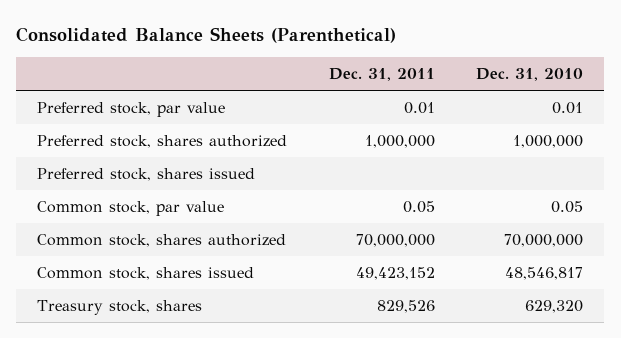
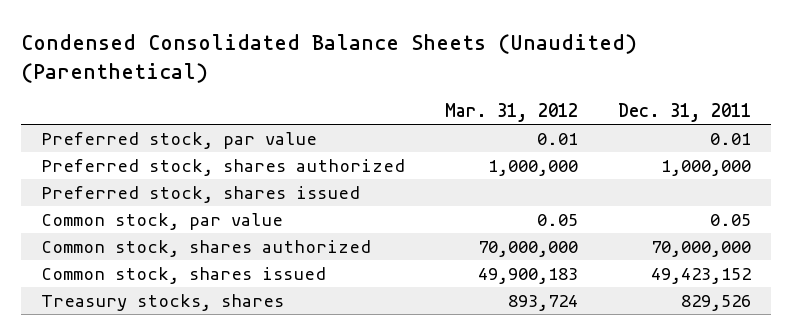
- Consolidated Balance Sheets (Parenthetical)
+ Condensed Consolidated Balance Sheets (Unaudited) (Parenthetical)
- | Dec. 31, 2011 | Dec. 31, 2010
+ | Mar. 31, 2012 | Dec. 31, 2011
- Treasury stock, shares | 829,526 | 629,320
+ Treasury stocks, shares | 893,724 | 829,526

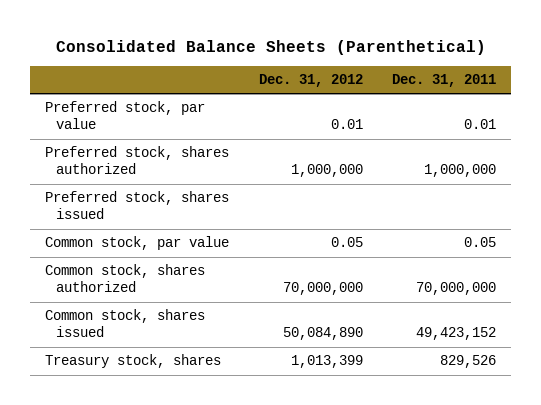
- Condensed Consolidated Balance Sheets (Unaudited) (Parenthetical)
+ Consolidated Balance Sheets (Parenthetical)
- | Mar. 31, 2012 | Dec. 31, 2011
+ | Dec. 31, 2012 | Dec. 31, 2011
- Treasury stocks, shares | 893,724 | 829,526
+ Treasury stock, shares | 1,013,399 | 829,526

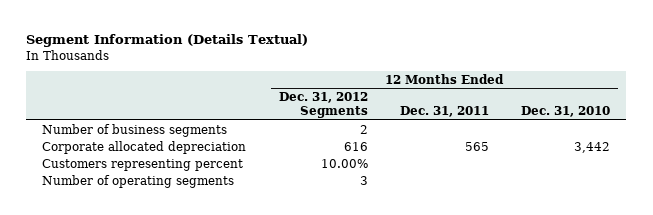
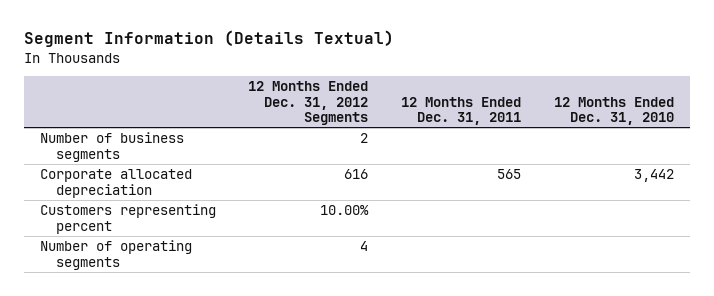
- Number of operating segments | 3 | |
+ Number of operating segments | 4 | |

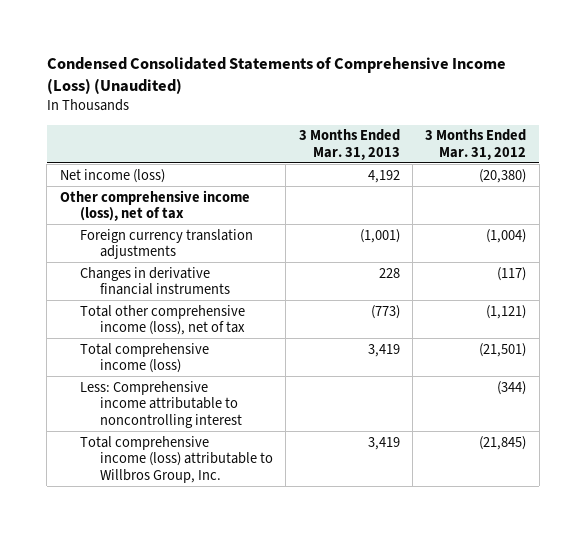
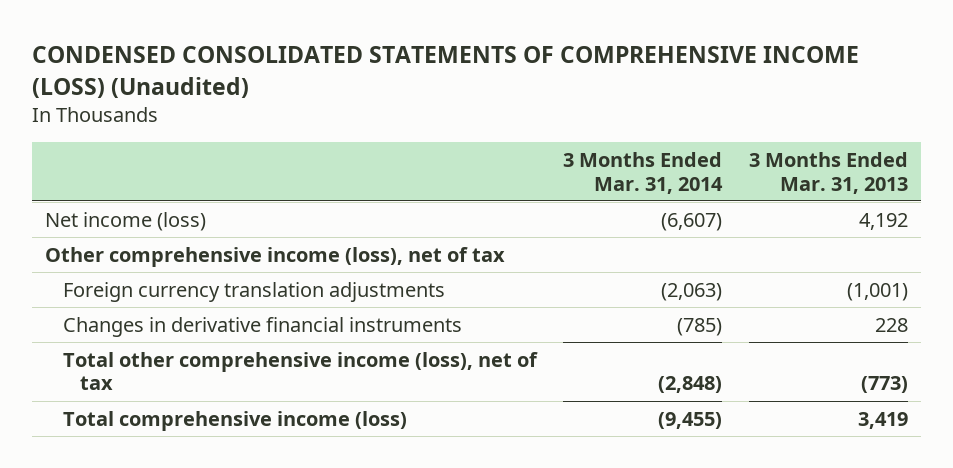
- Condensed Consolidated Statements of Comprehensive Income (Loss) (Unaudited)
+ CONDENSED CONSOLIDATED STATEMENTS OF COMPREHENSIVE INCOME (LOSS) (Unaudited)
- | 3 Months Ended Mar. 31, 2013 | 3 Months Ended Mar. 31, 2012
+ | 3 Months Ended Mar. 31, 2014 | 3 Months Ended Mar. 31, 2013
- Less: Comprehensive income attributable to noncontrolling interest | | (344)
- Total comprehensive income (loss) attributable to Willbros Group, Inc. | 3,419 | (21,845)

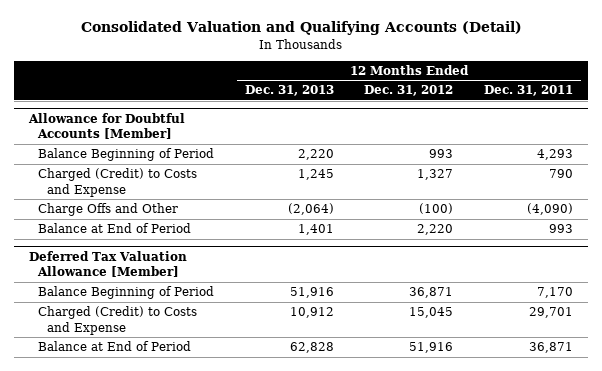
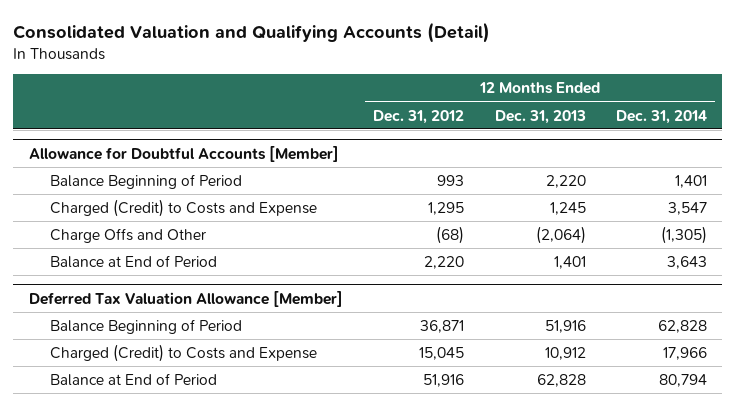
- | 12 Months Ended Dec. 31, 2013 | 12 Months Ended Dec. 31, 2012 | 12 Months Ended Dec. 31, 2011
+ | 12 Months Ended Dec. 31, 2012 | 12 Months Ended Dec. 31, 2013 | 12 Months Ended Dec. 31, 2014
@ Allowance for Doubtful Accounts [Member]
- Charged (Credit) to Costs and Expense | 1,245 | 1,327 | 790
- Charge Offs and Other | (2,064) | (100) | (4,090)
+ Charged (Credit) to Costs and Expense | 1,295 | 1,245 | 3,547
+ Charge Offs and Other | (68) | (2,064) | (1,305)

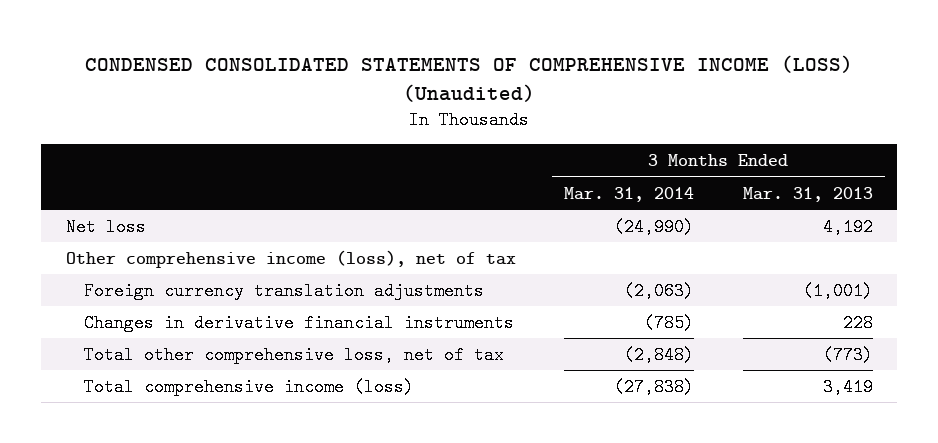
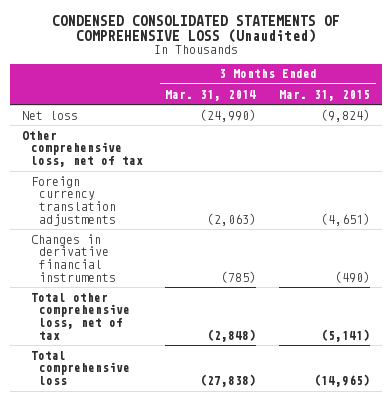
- CONDENSED CONSOLIDATED STATEMENTS OF COMPREHENSIVE INCOME (LOSS) (Unaudited)
+ CONDENSED CONSOLIDATED STATEMENTS OF COMPREHENSIVE LOSS (Unaudited)
- | 3 Months Ended Mar. 31, 2014 | 3 Months Ended Mar. 31, 2013
+ | 3 Months Ended Mar. 31, 2014 | 3 Months Ended Mar. 31, 2015
- Other comprehensive income (loss), net of tax
+ Other comprehensive loss, net of tax
- Total comprehensive income (loss) | (27,838) | 3,419
+ Total comprehensive loss | (27,838) | (14,965)

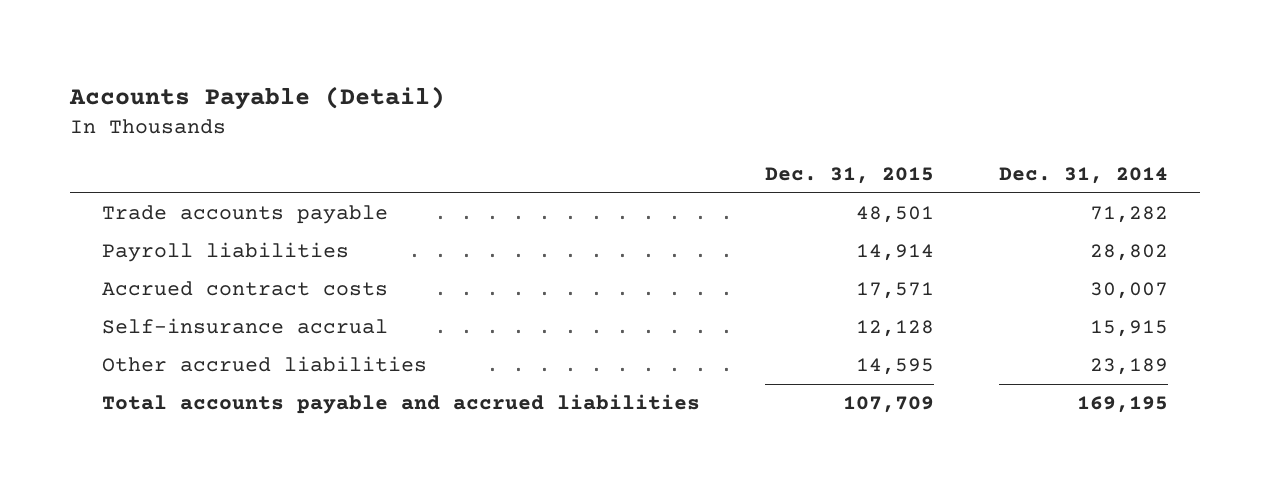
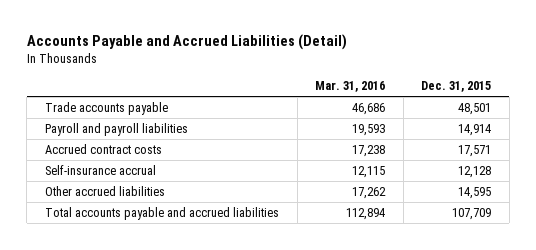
- Accounts Payable (Detail)
+ Accounts Payable and Accrued Liabilities (Detail)
- | Dec. 31, 2015 | Dec. 31, 2014
+ | Mar. 31, 2016 | Dec. 31, 2015
- Payroll liabilities | 14,914 | 28,802
+ Payroll and payroll liabilities | 19,593 | 14,914

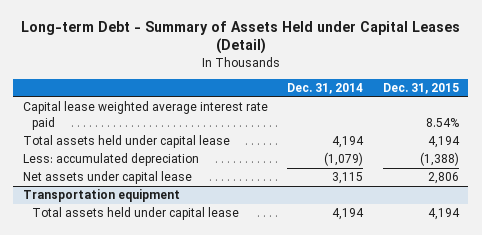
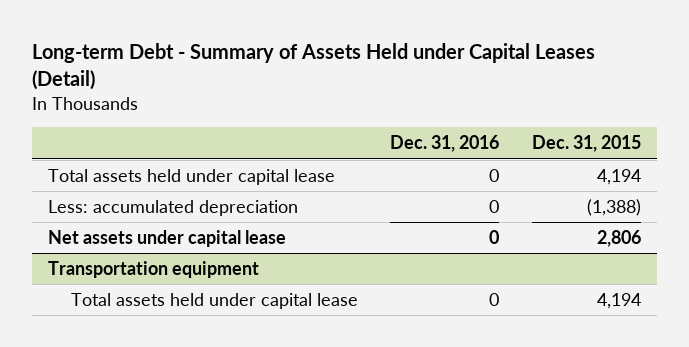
- | Dec. 31, 2014 | Dec. 31, 2015
+ | Dec. 31, 2016 | Dec. 31, 2015
- Capital lease weighted average interest rate paid | | 8.54%

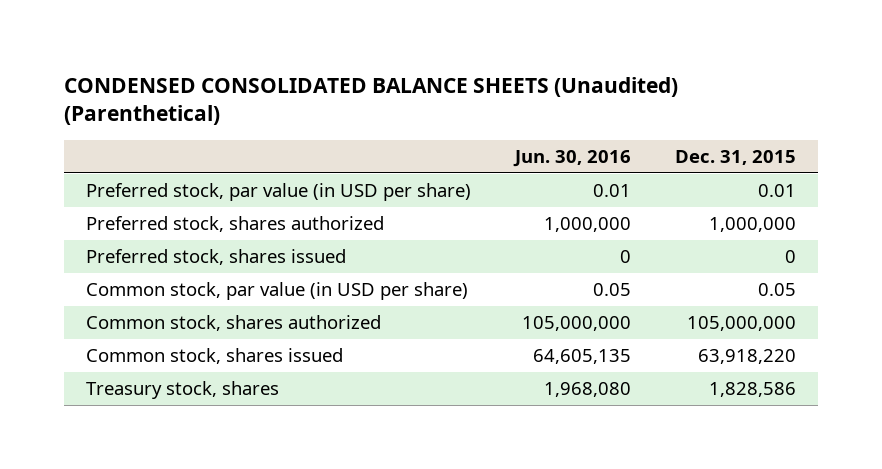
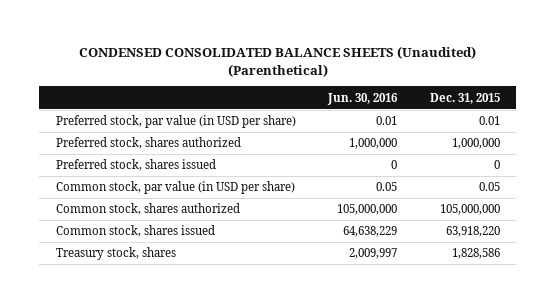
- Common stock, shares issued | 64,605,135 | 63,918,220
- Treasury stock, shares | 1,968,080 | 1,828,586
+ Common stock, shares issued | 64,638,229 | 63,918,220
+ Treasury stock, shares | 2,009,997 | 1,828,586

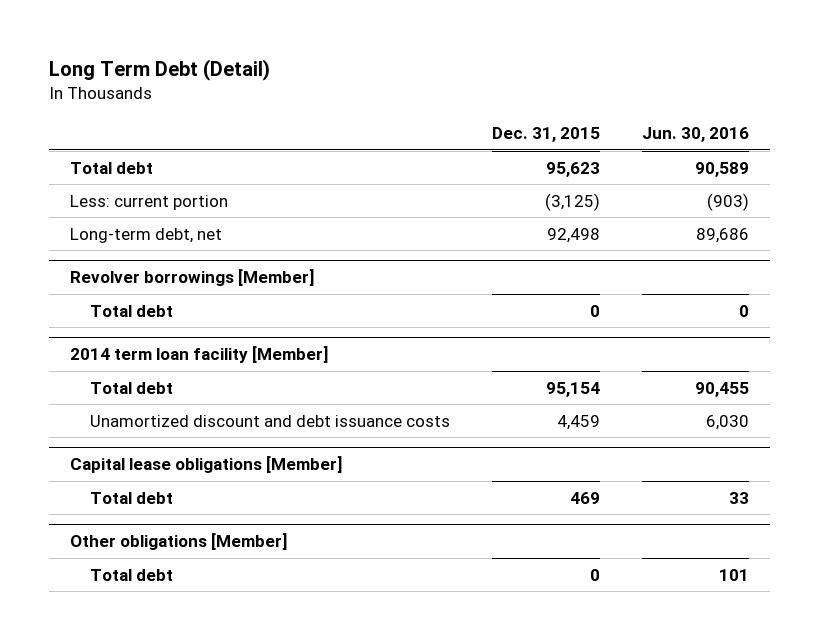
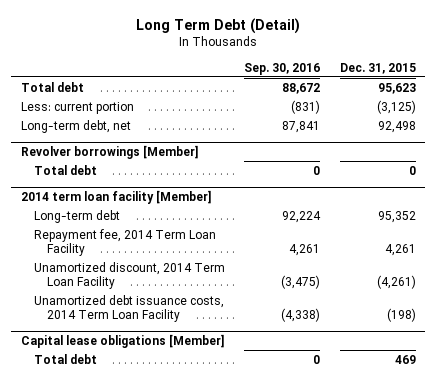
- | Dec. 31, 2015 | Jun. 30, 2016
+ | Sep. 30, 2016 | Dec. 31, 2015
@ 2014 term loan facility [Member]
- Total debt | 95,154 | 90,455
- Unamortized discount and debt issuance costs | 4,459 | 6,030
+ Long-term debt | 92,224 | 95,352
+ Repayment fee, 2014 Term Loan Facility | 4,261 | 4,261
+ Unamortized discount, 2014 Term Loan Facility | (3,475) | (4,261)
+ Unamortized debt issuance costs, 2014 Term Loan Facility | (4,338) | (198)
- Other obligations [Member]
- Total debt | 0 | 101

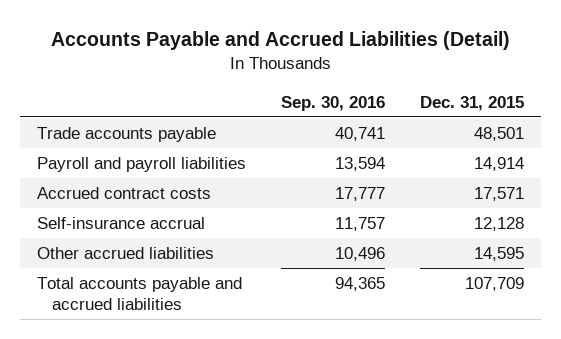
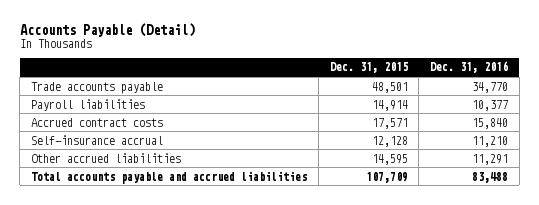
- Accounts Payable and Accrued Liabilities (Detail)
+ Accounts Payable (Detail)
- | Sep. 30, 2016 | Dec. 31, 2015
+ | Dec. 31, 2015 | Dec. 31, 2016
- Payroll and payroll liabilities | 13,594 | 14,914
+ Payroll liabilities | 14,914 | 10,377

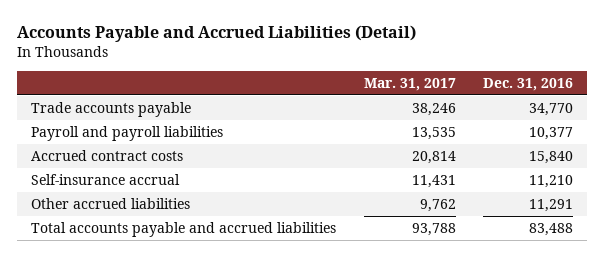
- Accounts Payable (Detail)
+ Accounts Payable and Accrued Liabilities (Detail)
- | Dec. 31, 2015 | Dec. 31, 2016
+ | Mar. 31, 2017 | Dec. 31, 2016
- Payroll liabilities | 14,914 | 10,377
+ Payroll and payroll liabilities | 13,535 | 10,377

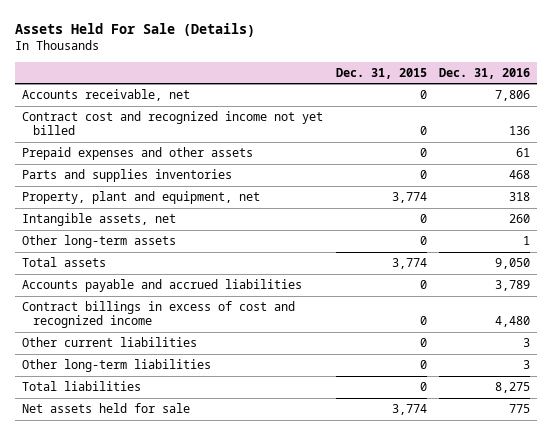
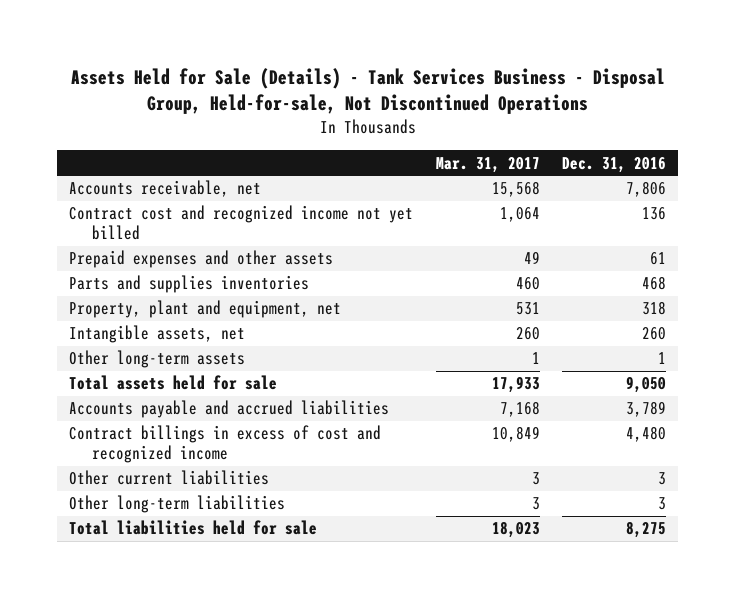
- Assets Held For Sale (Details)
+ Assets Held for Sale (Details) - Tank Services Business - Disposal Group, Held-for-sale, Not Discontinued Operations
- | Dec. 31, 2015 | Dec. 31, 2016
+ | Mar. 31, 2017 | Dec. 31, 2016
- Total assets | 3,774 | 9,050
+ Total assets held for sale | 17,933 | 9,050
- Total liabilities | 0 | 8,275
- Net assets held for sale | 3,774 | 775
+ Total liabilities held for sale | 18,023 | 8,275

